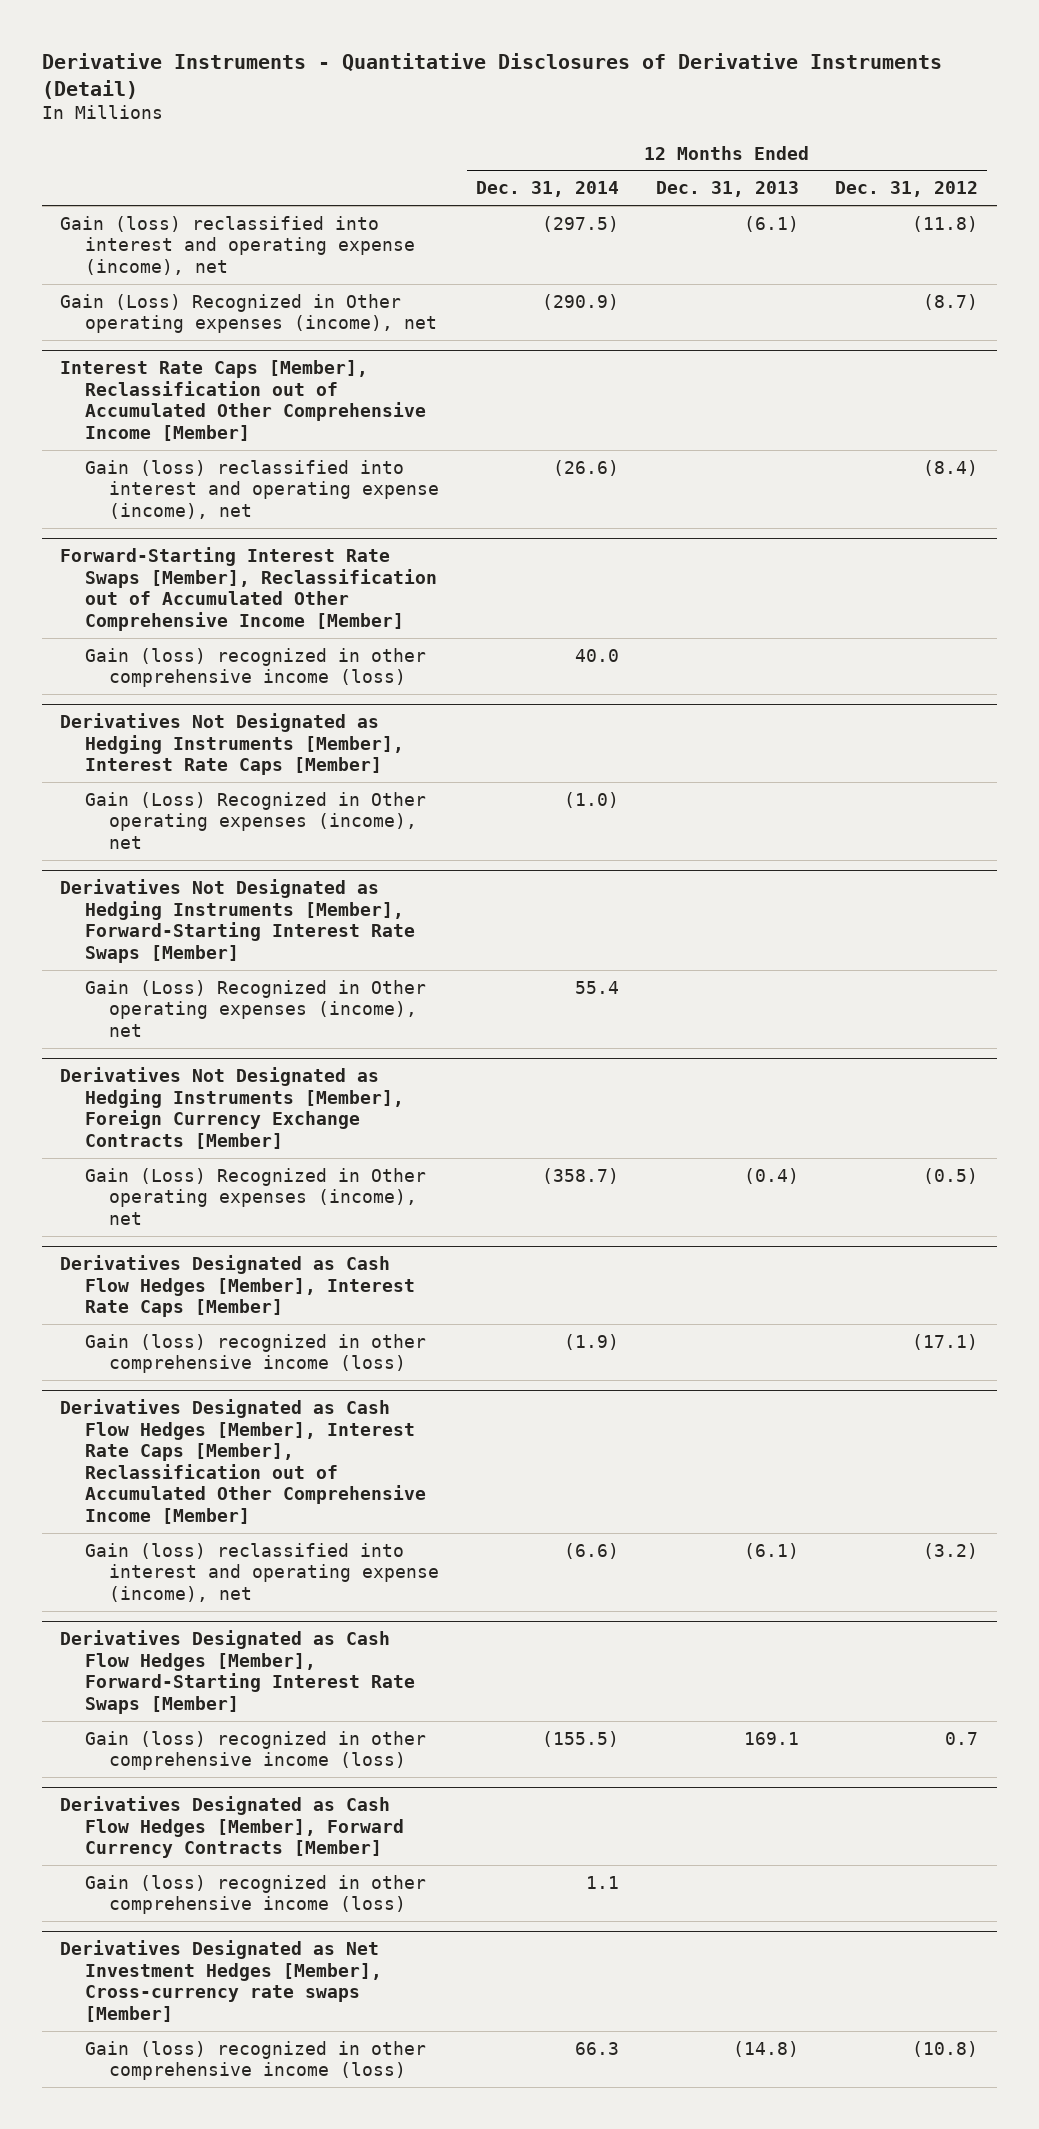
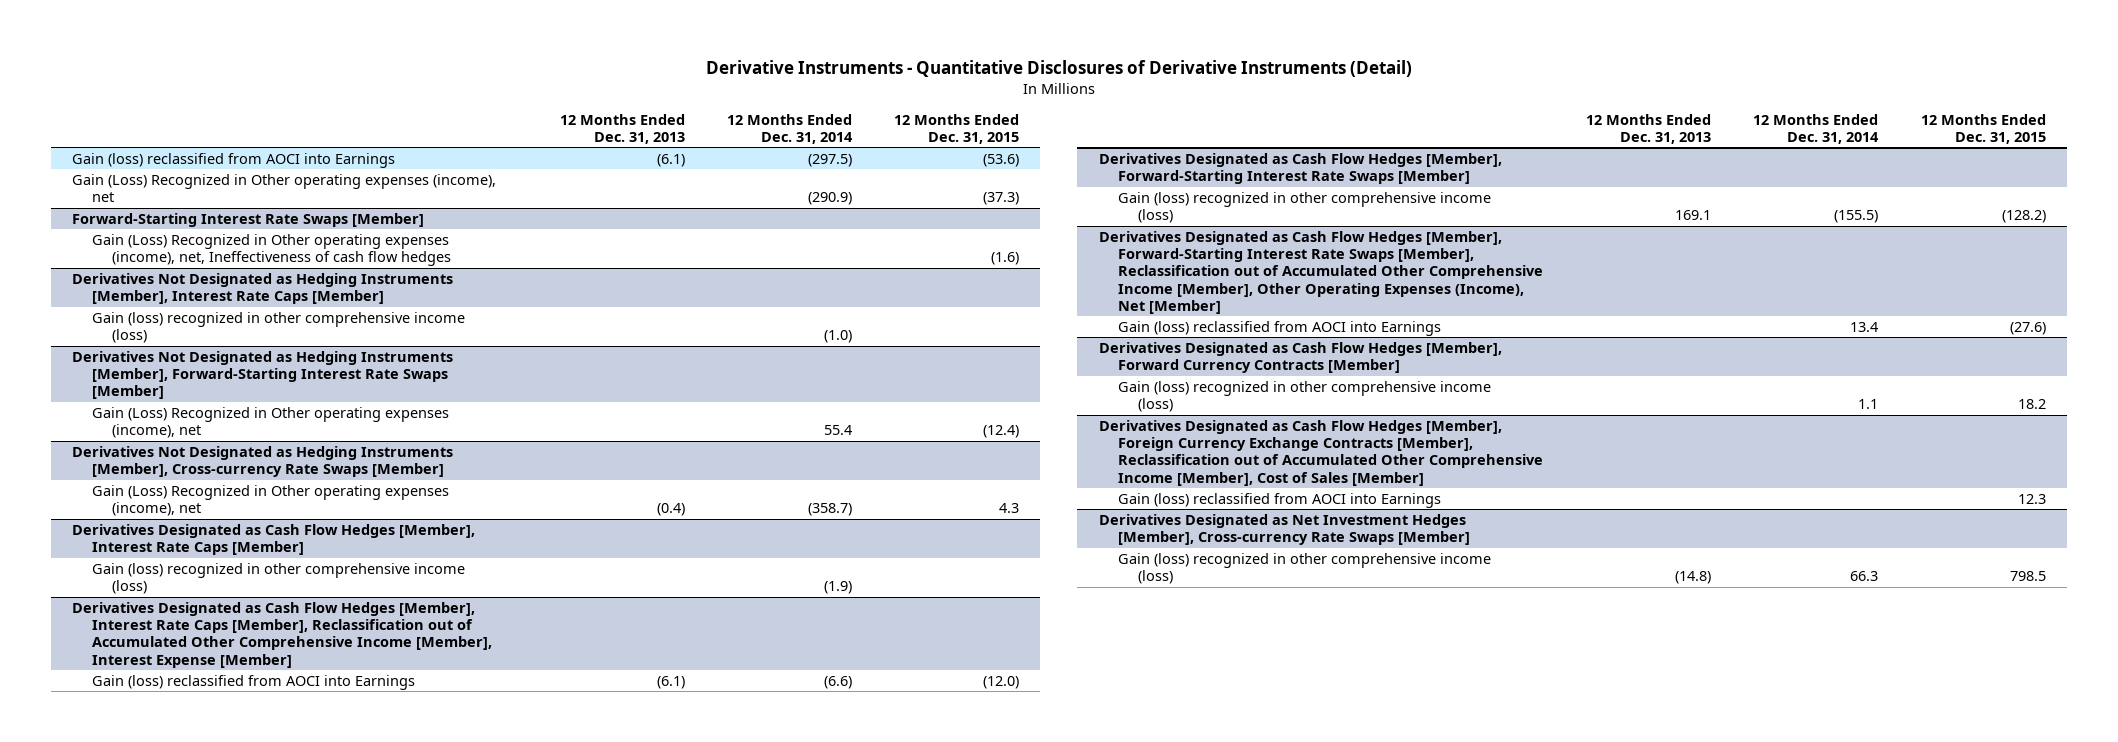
- | 12 Months Ended Dec. 31, 2014 | 12 Months Ended Dec. 31, 2013 | 12 Months Ended Dec. 31, 2012
+ | 12 Months Ended Dec. 31, 2013 | 12 Months Ended Dec. 31, 2014 | 12 Months Ended Dec. 31, 2015
- Gain (loss) reclassified into interest and operating expense (income), net | (297.5) | (6.1) | (11.8)
+ Gain (loss) reclassified from AOCI into Earnings | (6.1) | (297.5) | (53.6)
- Interest Rate Caps [Member], Reclassification out of Accumulated Other Comprehensive Income [Member]
- Gain (loss) reclassified into interest and operating expense (income), net | (26.6) | | (8.4)
- Forward-Starting Interest Rate Swaps [Member], Reclassification out of Accumulated Other Comprehensive Income [Member]
- Gain (loss) recognized in other comprehensive income (loss) | 40.0 | |
+ Forward-Starting Interest Rate Swaps [Member]
+ Gain (Loss) Recognized in Other operating expenses (income), net, Ineffectiveness of cash flow hedges | | | (1.6)
@ Derivatives Not Designated as Hedging Instruments [Member], Interest Rate Caps [Member]
- Gain (Loss) Recognized in Other operating expenses (income), net | (1.0) | |
+ Gain (loss) recognized in other comprehensive income (loss) | | (1.0) |
- Derivatives Not Designated as Hedging Instruments [Member], Foreign Currency Exchange Contracts [Member]
+ Derivatives Not Designated as Hedging Instruments [Member], Cross-currency Rate Swaps [Member]
- Derivatives Designated as Cash Flow Hedges [Member], Interest Rate Caps [Member], Reclassification out of Accumulated Other Comprehensive Income [Member]
- Gain (loss) reclassified into interest and operating expense (income), net | (6.6) | (6.1) | (3.2)
+ Derivatives Designated as Cash Flow Hedges [Member], Interest Rate Caps [Member], Reclassification out of Accumulated Other Comprehensive Income [Member], Interest Expense [Member]
+ Gain (loss) reclassified from AOCI into Earnings | (6.1) | (6.6) | (12.0)
+ Derivatives Designated as Cash Flow Hedges [Member], Forward-Starting Interest Rate Swaps [Member], Reclassification out of Accumulated Other Comprehensive Income [Member], Other Operating Expenses (Income), Net [Member]
+ Gain (loss) reclassified from AOCI into Earnings | | 13.4 | (27.6)
- Derivatives Designated as Net Investment Hedges [Member], Cross-currency rate swaps [Member]
+ Derivatives Designated as Cash Flow Hedges [Member], Foreign Currency Exchange Contracts [Member], Reclassification out of Accumulated Other Comprehensive Income [Member], Cost of Sales [Member]
+ Gain (loss) reclassified from AOCI into Earnings | | | 12.3
+ Derivatives Designated as Net Investment Hedges [Member], Cross-currency Rate Swaps [Member]

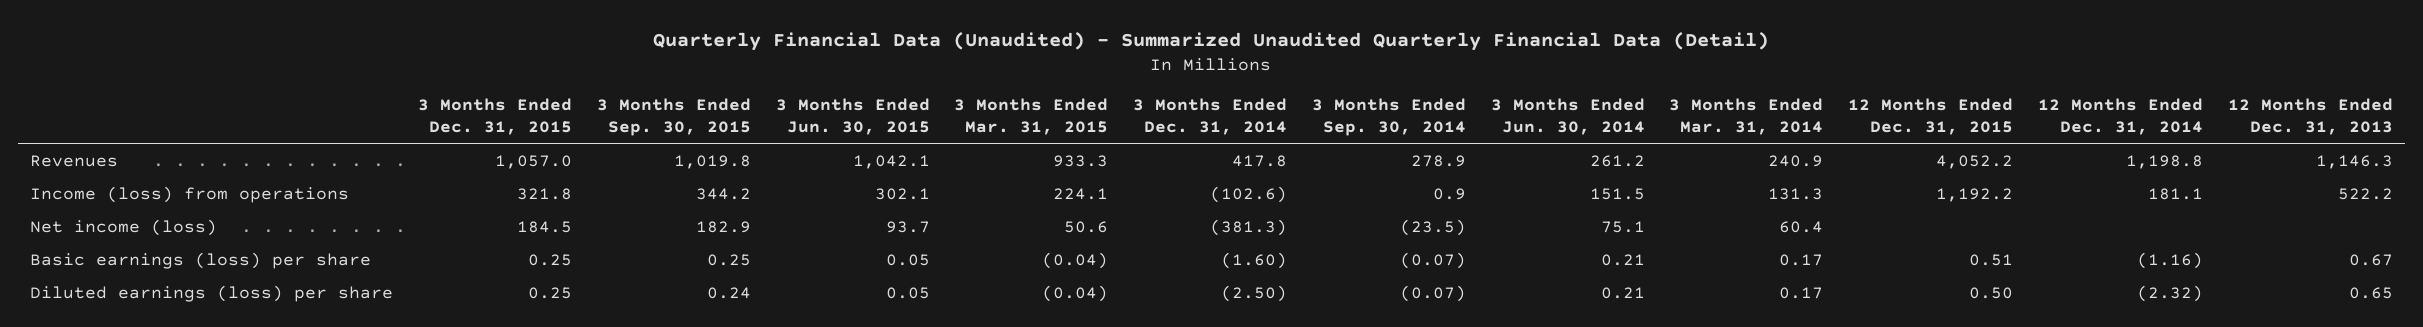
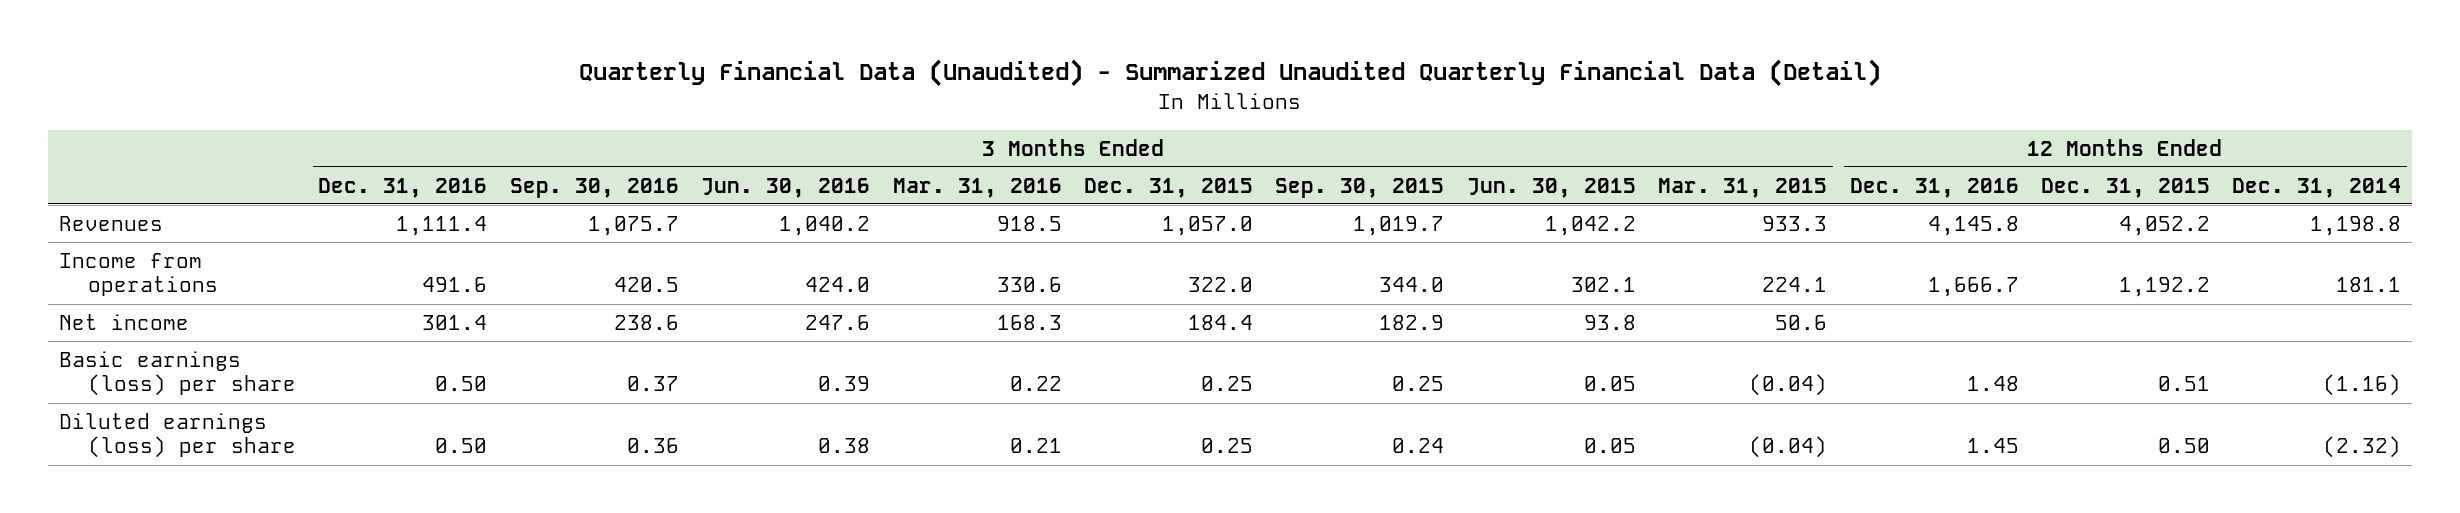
- | 3 Months Ended Dec. 31, 2015 | 3 Months Ended Sep. 30, 2015 | 3 Months Ended Jun. 30, 2015 | 3 Months Ended Mar. 31, 2015 | 3 Months Ended Dec. 31, 2014 | 3 Months Ended Sep. 30, 2014 | 3 Months Ended Jun. 30, 2014 | 3 Months Ended Mar. 31, 2014 | 12 Months Ended Dec. 31, 2015 | 12 Months Ended Dec. 31, 2014 | 12 Months Ended Dec. 31, 2013
+ | 3 Months Ended Dec. 31, 2016 | 3 Months Ended Sep. 30, 2016 | 3 Months Ended Jun. 30, 2016 | 3 Months Ended Mar. 31, 2016 | 3 Months Ended Dec. 31, 2015 | 3 Months Ended Sep. 30, 2015 | 3 Months Ended Jun. 30, 2015 | 3 Months Ended Mar. 31, 2015 | 12 Months Ended Dec. 31, 2016 | 12 Months Ended Dec. 31, 2015 | 12 Months Ended Dec. 31, 2014
- Revenues | 1,057.0 | 1,019.8 | 1,042.1 | 933.3 | 417.8 | 278.9 | 261.2 | 240.9 | 4,052.2 | 1,198.8 | 1,146.3
- Income (loss) from operations | 321.8 | 344.2 | 302.1 | 224.1 | (102.6) | 0.9 | 151.5 | 131.3 | 1,192.2 | 181.1 | 522.2
- Net income (loss) | 184.5 | 182.9 | 93.7 | 50.6 | (381.3) | (23.5) | 75.1 | 60.4 | | |
+ Revenues | 1,111.4 | 1,075.7 | 1,040.2 | 918.5 | 1,057.0 | 1,019.7 | 1,042.2 | 933.3 | 4,145.8 | 4,052.2 | 1,198.8
+ Income from operations | 491.6 | 420.5 | 424.0 | 330.6 | 322.0 | 344.0 | 302.1 | 224.1 | 1,666.7 | 1,192.2 | 181.1
+ Net income | 301.4 | 238.6 | 247.6 | 168.3 | 184.4 | 182.9 | 93.8 | 50.6 | | |

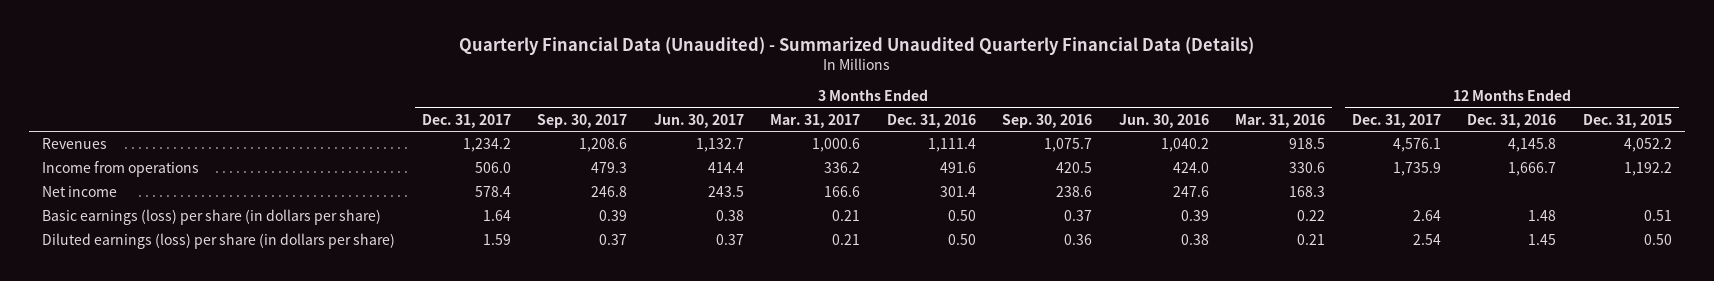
- Quarterly Financial Data (Unaudited) - Summarized Unaudited Quarterly Financial Data (Detail)
+ Quarterly Financial Data (Unaudited) - Summarized Unaudited Quarterly Financial Data (Details)
- | 3 Months Ended Dec. 31, 2016 | 3 Months Ended Sep. 30, 2016 | 3 Months Ended Jun. 30, 2016 | 3 Months Ended Mar. 31, 2016 | 3 Months Ended Dec. 31, 2015 | 3 Months Ended Sep. 30, 2015 | 3 Months Ended Jun. 30, 2015 | 3 Months Ended Mar. 31, 2015 | 12 Months Ended Dec. 31, 2016 | 12 Months Ended Dec. 31, 2015 | 12 Months Ended Dec. 31, 2014
+ | 3 Months Ended Dec. 31, 2017 | 3 Months Ended Sep. 30, 2017 | 3 Months Ended Jun. 30, 2017 | 3 Months Ended Mar. 31, 2017 | 3 Months Ended Dec. 31, 2016 | 3 Months Ended Sep. 30, 2016 | 3 Months Ended Jun. 30, 2016 | 3 Months Ended Mar. 31, 2016 | 12 Months Ended Dec. 31, 2017 | 12 Months Ended Dec. 31, 2016 | 12 Months Ended Dec. 31, 2015
- Basic earnings (loss) per share | 0.50 | 0.37 | 0.39 | 0.22 | 0.25 | 0.25 | 0.05 | (0.04) | 1.48 | 0.51 | (1.16)
- Diluted earnings (loss) per share | 0.50 | 0.36 | 0.38 | 0.21 | 0.25 | 0.24 | 0.05 | (0.04) | 1.45 | 0.50 | (2.32)
+ Basic earnings (loss) per share (in dollars per share) | 1.64 | 0.39 | 0.38 | 0.21 | 0.50 | 0.37 | 0.39 | 0.22 | 2.64 | 1.48 | 0.51
+ Diluted earnings (loss) per share (in dollars per share) | 1.59 | 0.37 | 0.37 | 0.21 | 0.50 | 0.36 | 0.38 | 0.21 | 2.54 | 1.45 | 0.50

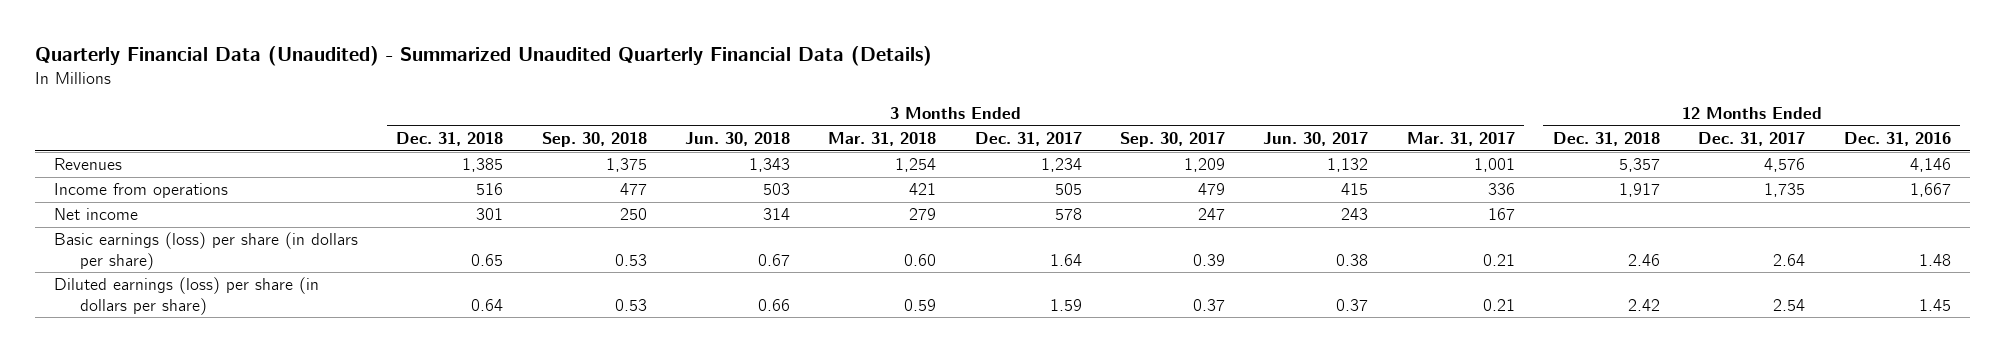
- | 3 Months Ended Dec. 31, 2017 | 3 Months Ended Sep. 30, 2017 | 3 Months Ended Jun. 30, 2017 | 3 Months Ended Mar. 31, 2017 | 3 Months Ended Dec. 31, 2016 | 3 Months Ended Sep. 30, 2016 | 3 Months Ended Jun. 30, 2016 | 3 Months Ended Mar. 31, 2016 | 12 Months Ended Dec. 31, 2017 | 12 Months Ended Dec. 31, 2016 | 12 Months Ended Dec. 31, 2015
+ | 3 Months Ended Dec. 31, 2018 | 3 Months Ended Sep. 30, 2018 | 3 Months Ended Jun. 30, 2018 | 3 Months Ended Mar. 31, 2018 | 3 Months Ended Dec. 31, 2017 | 3 Months Ended Sep. 30, 2017 | 3 Months Ended Jun. 30, 2017 | 3 Months Ended Mar. 31, 2017 | 12 Months Ended Dec. 31, 2018 | 12 Months Ended Dec. 31, 2017 | 12 Months Ended Dec. 31, 2016
- Revenues | 1,234.2 | 1,208.6 | 1,132.7 | 1,000.6 | 1,111.4 | 1,075.7 | 1,040.2 | 918.5 | 4,576.1 | 4,145.8 | 4,052.2
- Income from operations | 506.0 | 479.3 | 414.4 | 336.2 | 491.6 | 420.5 | 424.0 | 330.6 | 1,735.9 | 1,666.7 | 1,192.2
- Net income | 578.4 | 246.8 | 243.5 | 166.6 | 301.4 | 238.6 | 247.6 | 168.3 | | |
+ Revenues | 1,385 | 1,375 | 1,343 | 1,254 | 1,234 | 1,209 | 1,132 | 1,001 | 5,357 | 4,576 | 4,146
+ Income from operations | 516 | 477 | 503 | 421 | 505 | 479 | 415 | 336 | 1,917 | 1,735 | 1,667
+ Net income | 301 | 250 | 314 | 279 | 578 | 247 | 243 | 167 | | |

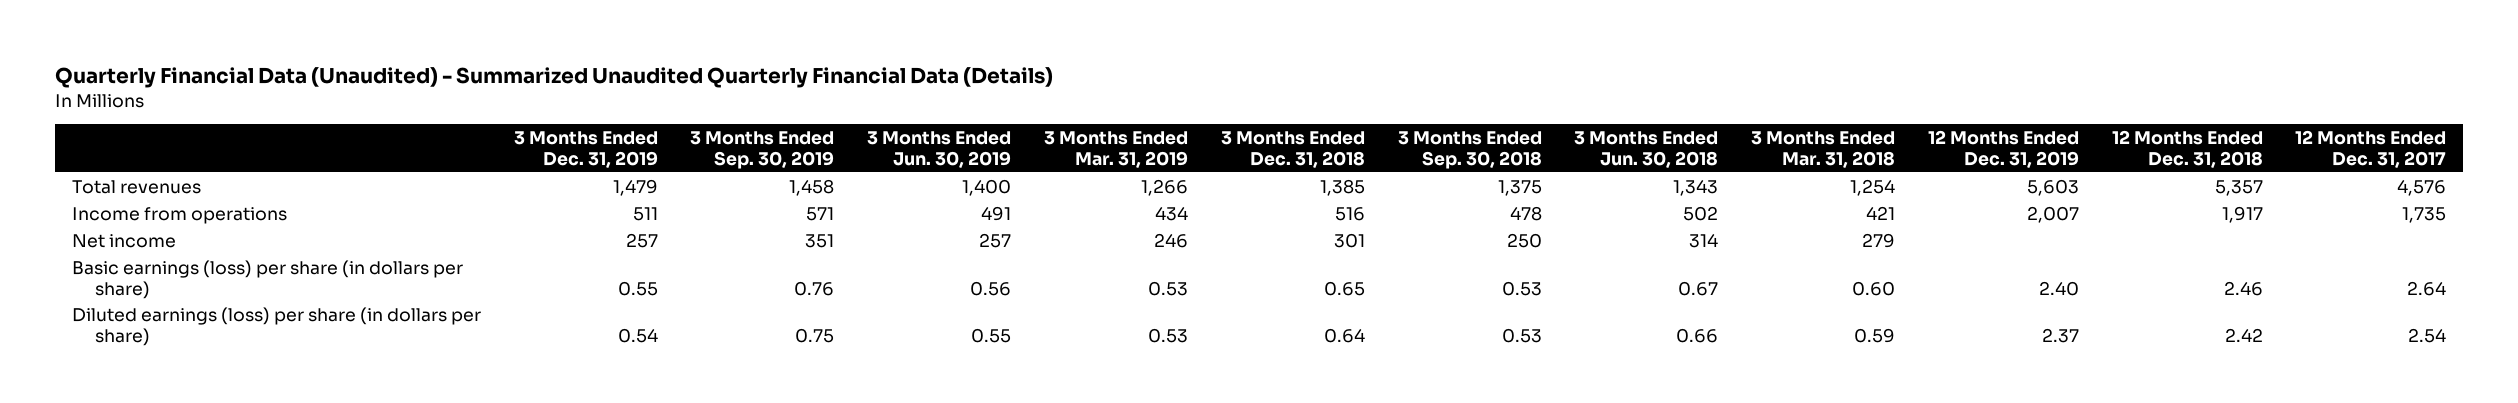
- | 3 Months Ended Dec. 31, 2018 | 3 Months Ended Sep. 30, 2018 | 3 Months Ended Jun. 30, 2018 | 3 Months Ended Mar. 31, 2018 | 3 Months Ended Dec. 31, 2017 | 3 Months Ended Sep. 30, 2017 | 3 Months Ended Jun. 30, 2017 | 3 Months Ended Mar. 31, 2017 | 12 Months Ended Dec. 31, 2018 | 12 Months Ended Dec. 31, 2017 | 12 Months Ended Dec. 31, 2016
+ | 3 Months Ended Dec. 31, 2019 | 3 Months Ended Sep. 30, 2019 | 3 Months Ended Jun. 30, 2019 | 3 Months Ended Mar. 31, 2019 | 3 Months Ended Dec. 31, 2018 | 3 Months Ended Sep. 30, 2018 | 3 Months Ended Jun. 30, 2018 | 3 Months Ended Mar. 31, 2018 | 12 Months Ended Dec. 31, 2019 | 12 Months Ended Dec. 31, 2018 | 12 Months Ended Dec. 31, 2017
- Revenues | 1,385 | 1,375 | 1,343 | 1,254 | 1,234 | 1,209 | 1,132 | 1,001 | 5,357 | 4,576 | 4,146
- Income from operations | 516 | 477 | 503 | 421 | 505 | 479 | 415 | 336 | 1,917 | 1,735 | 1,667
+ Total revenues | 1,479 | 1,458 | 1,400 | 1,266 | 1,385 | 1,375 | 1,343 | 1,254 | 5,603 | 5,357 | 4,576
+ Income from operations | 511 | 571 | 491 | 434 | 516 | 478 | 502 | 421 | 2,007 | 1,917 | 1,735

